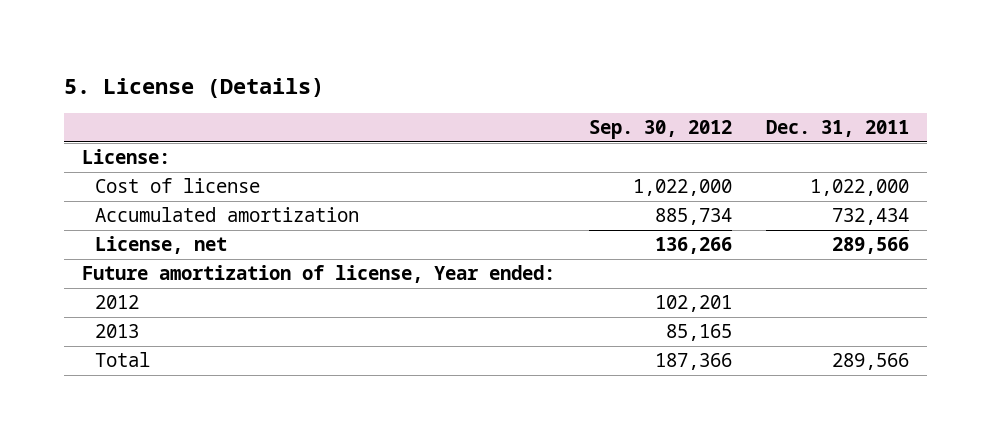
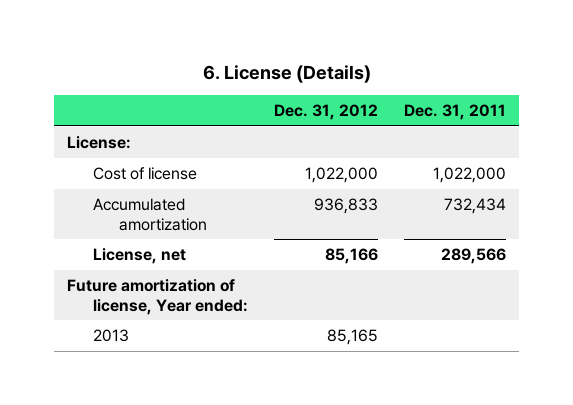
- 5. License (Details)
+ 6. License (Details)
- | Sep. 30, 2012 | Dec. 31, 2011
+ | Dec. 31, 2012 | Dec. 31, 2011
- 2012 | 102,201 |
- Total | 187,366 | 289,566

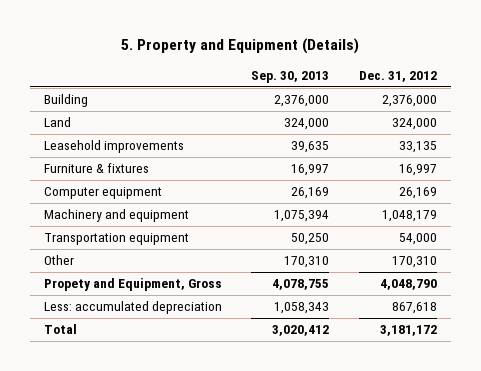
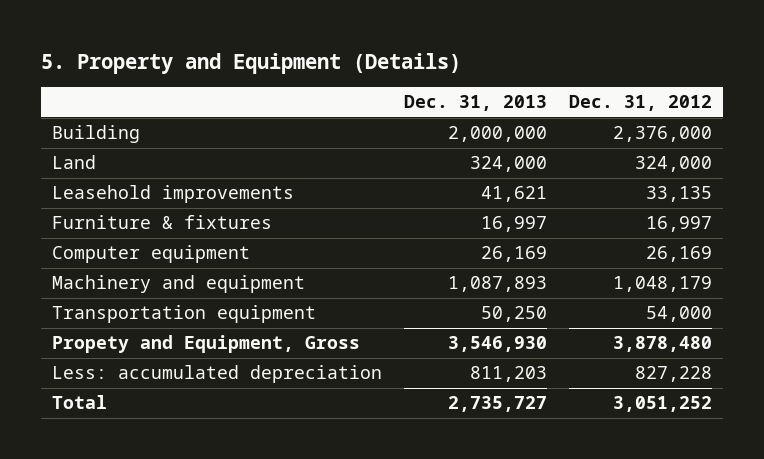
- | Sep. 30, 2013 | Dec. 31, 2012
+ | Dec. 31, 2013 | Dec. 31, 2012
- Other | 170,310 | 170,310
- Propety and Equipment, Gross | 4,078,755 | 4,048,790
- Less: accumulated depreciation | 1,058,343 | 867,618
- Total | 3,020,412 | 3,181,172
+ Propety and Equipment, Gross | 3,546,930 | 3,878,480
+ Less: accumulated depreciation | 811,203 | 827,228
+ Total | 2,735,727 | 3,051,252

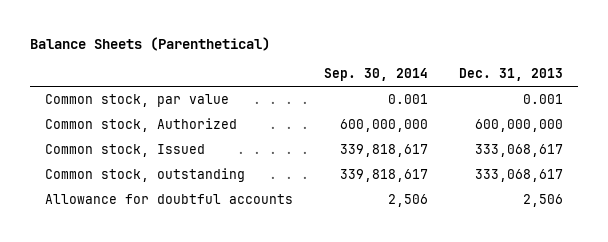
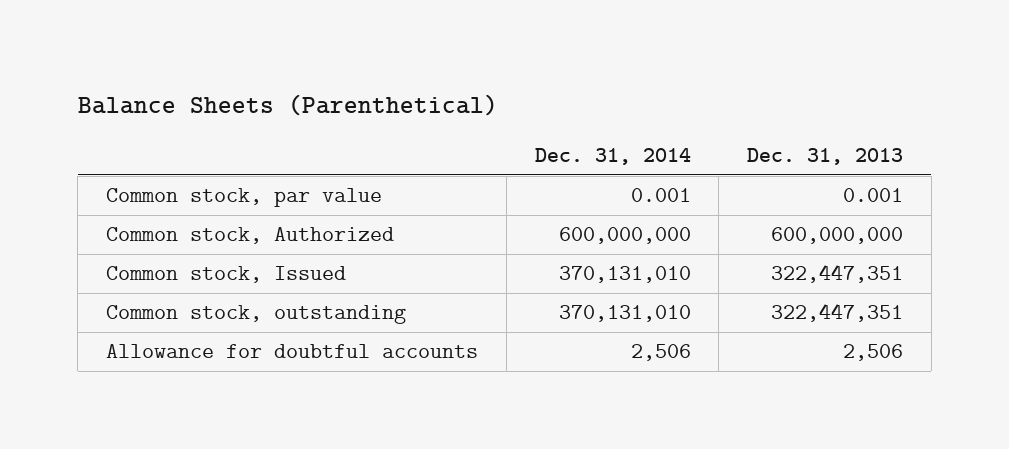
- | Sep. 30, 2014 | Dec. 31, 2013
+ | Dec. 31, 2014 | Dec. 31, 2013
- Common stock, Issued | 339,818,617 | 333,068,617
- Common stock, outstanding | 339,818,617 | 333,068,617
+ Common stock, Issued | 370,131,010 | 322,447,351
+ Common stock, outstanding | 370,131,010 | 322,447,351

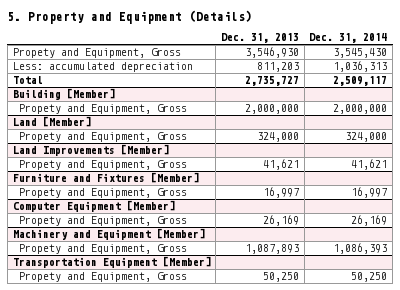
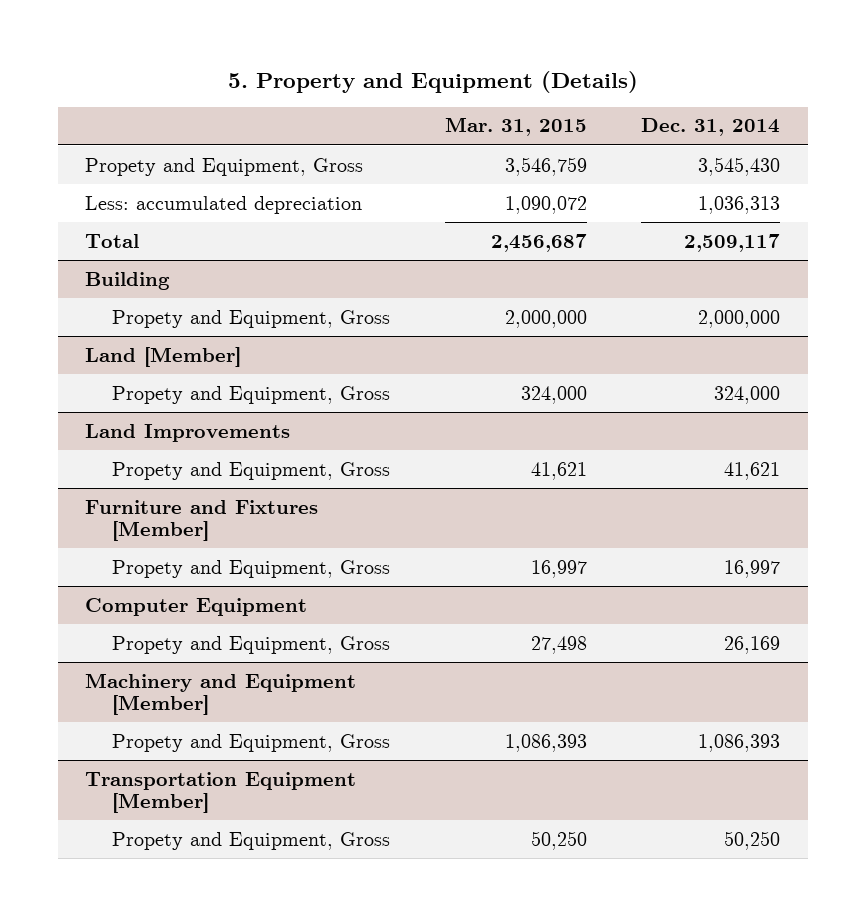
- | Dec. 31, 2013 | Dec. 31, 2014
+ | Mar. 31, 2015 | Dec. 31, 2014
- Building [Member]
+ Building
- Land Improvements [Member]
+ Land Improvements
- Computer Equipment [Member]
+ Computer Equipment

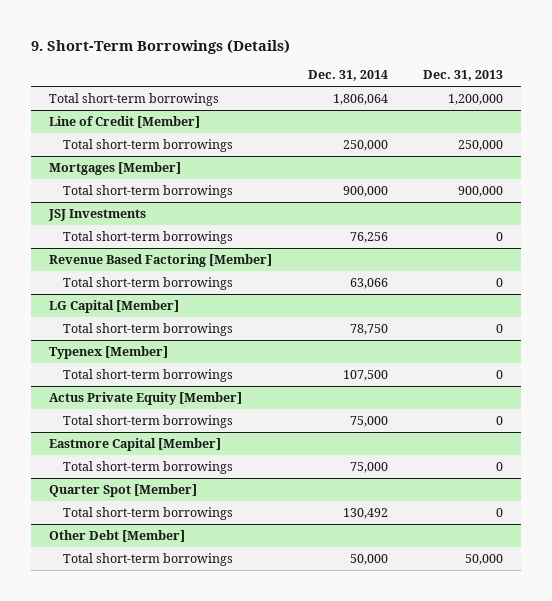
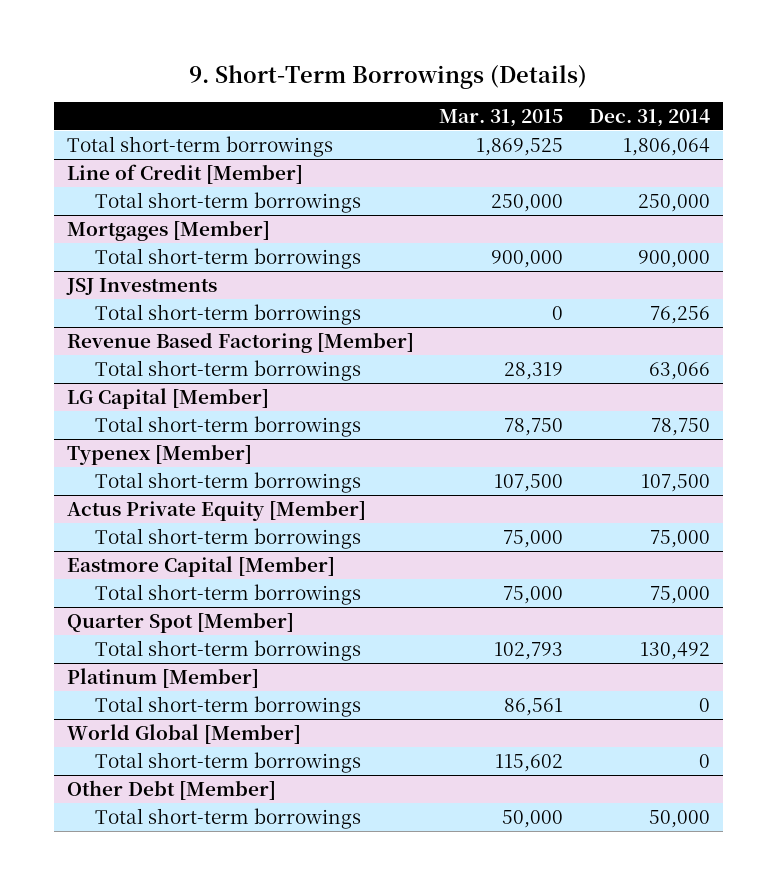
- | Dec. 31, 2014 | Dec. 31, 2013
+ | Mar. 31, 2015 | Dec. 31, 2014
+ Platinum [Member]
+ Total short-term borrowings | 86,561 | 0
+ World Global [Member]
+ Total short-term borrowings | 115,602 | 0

